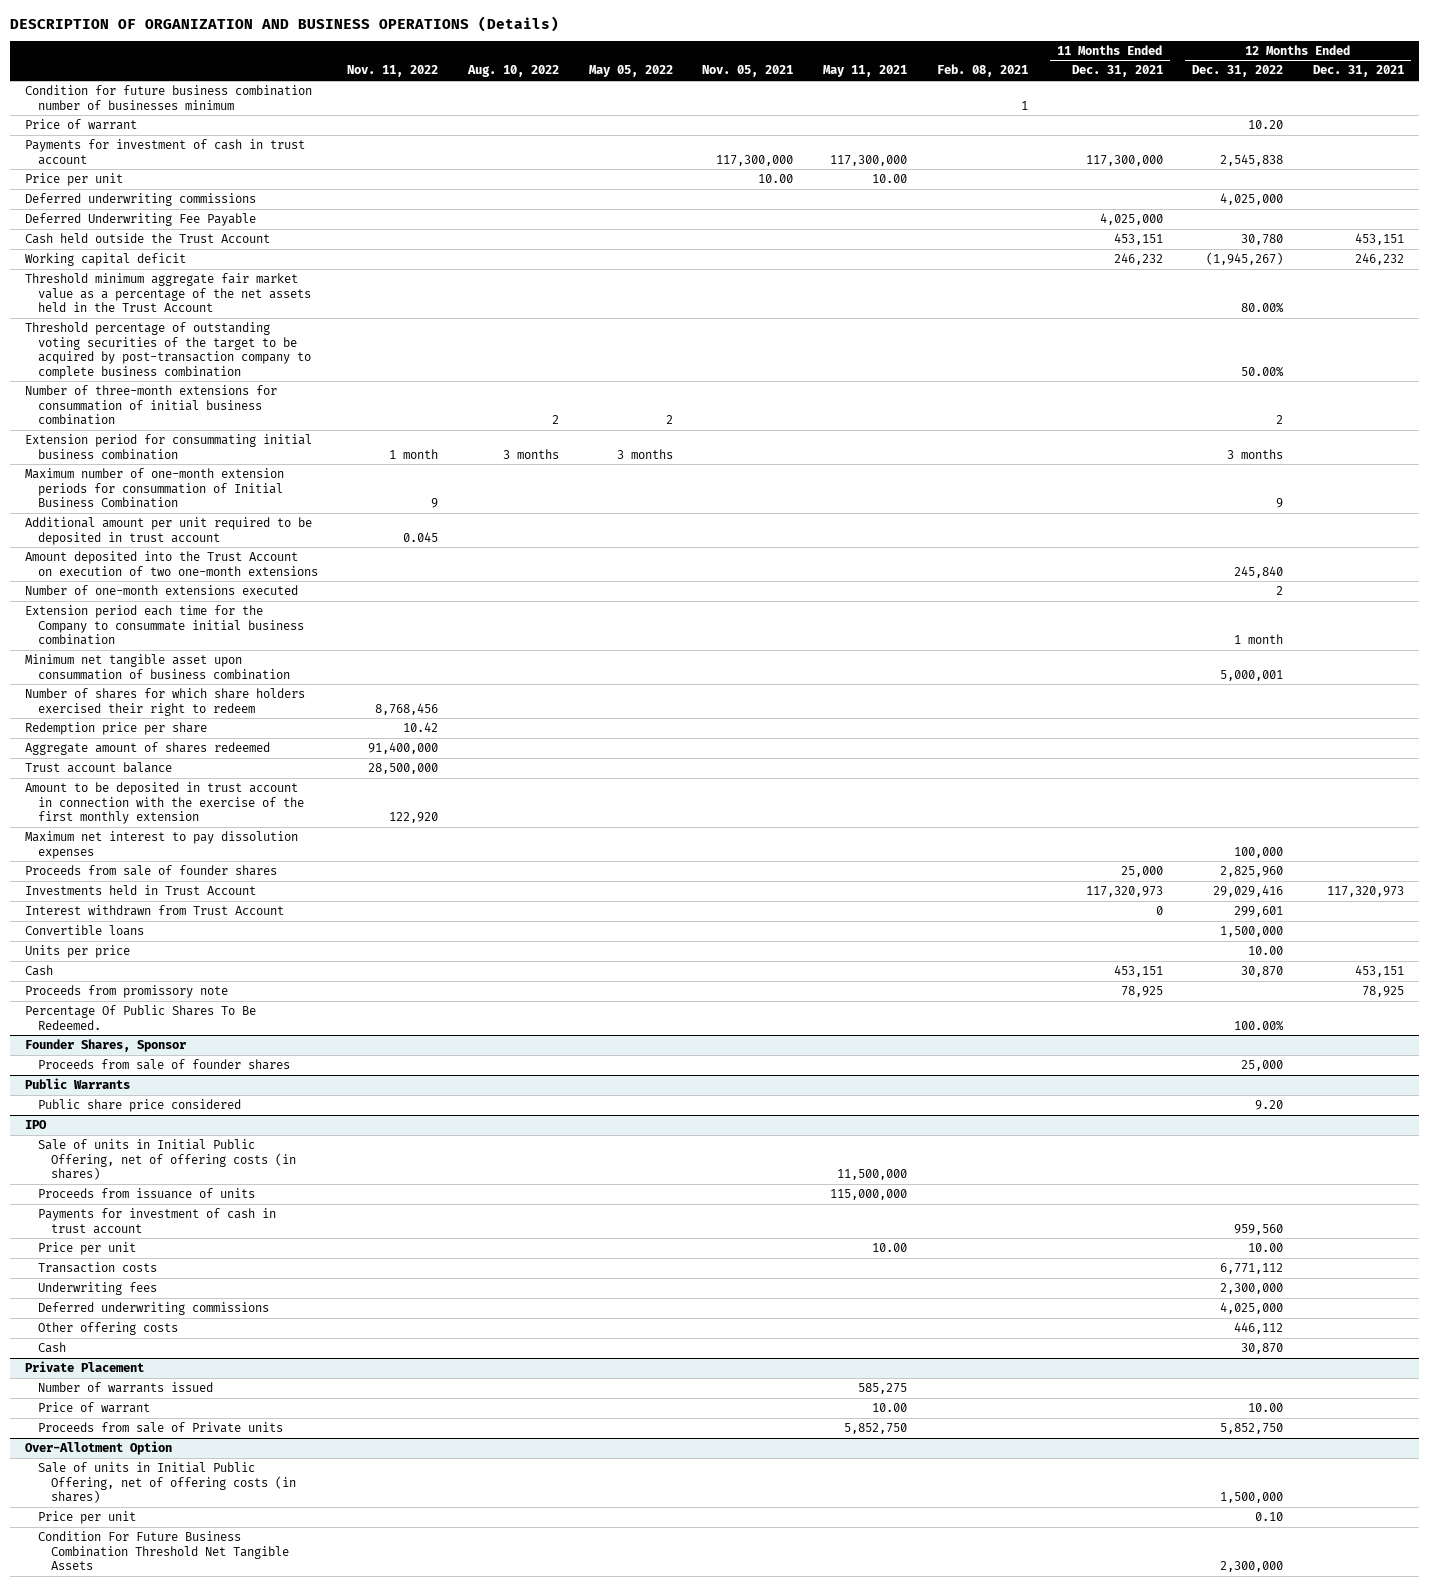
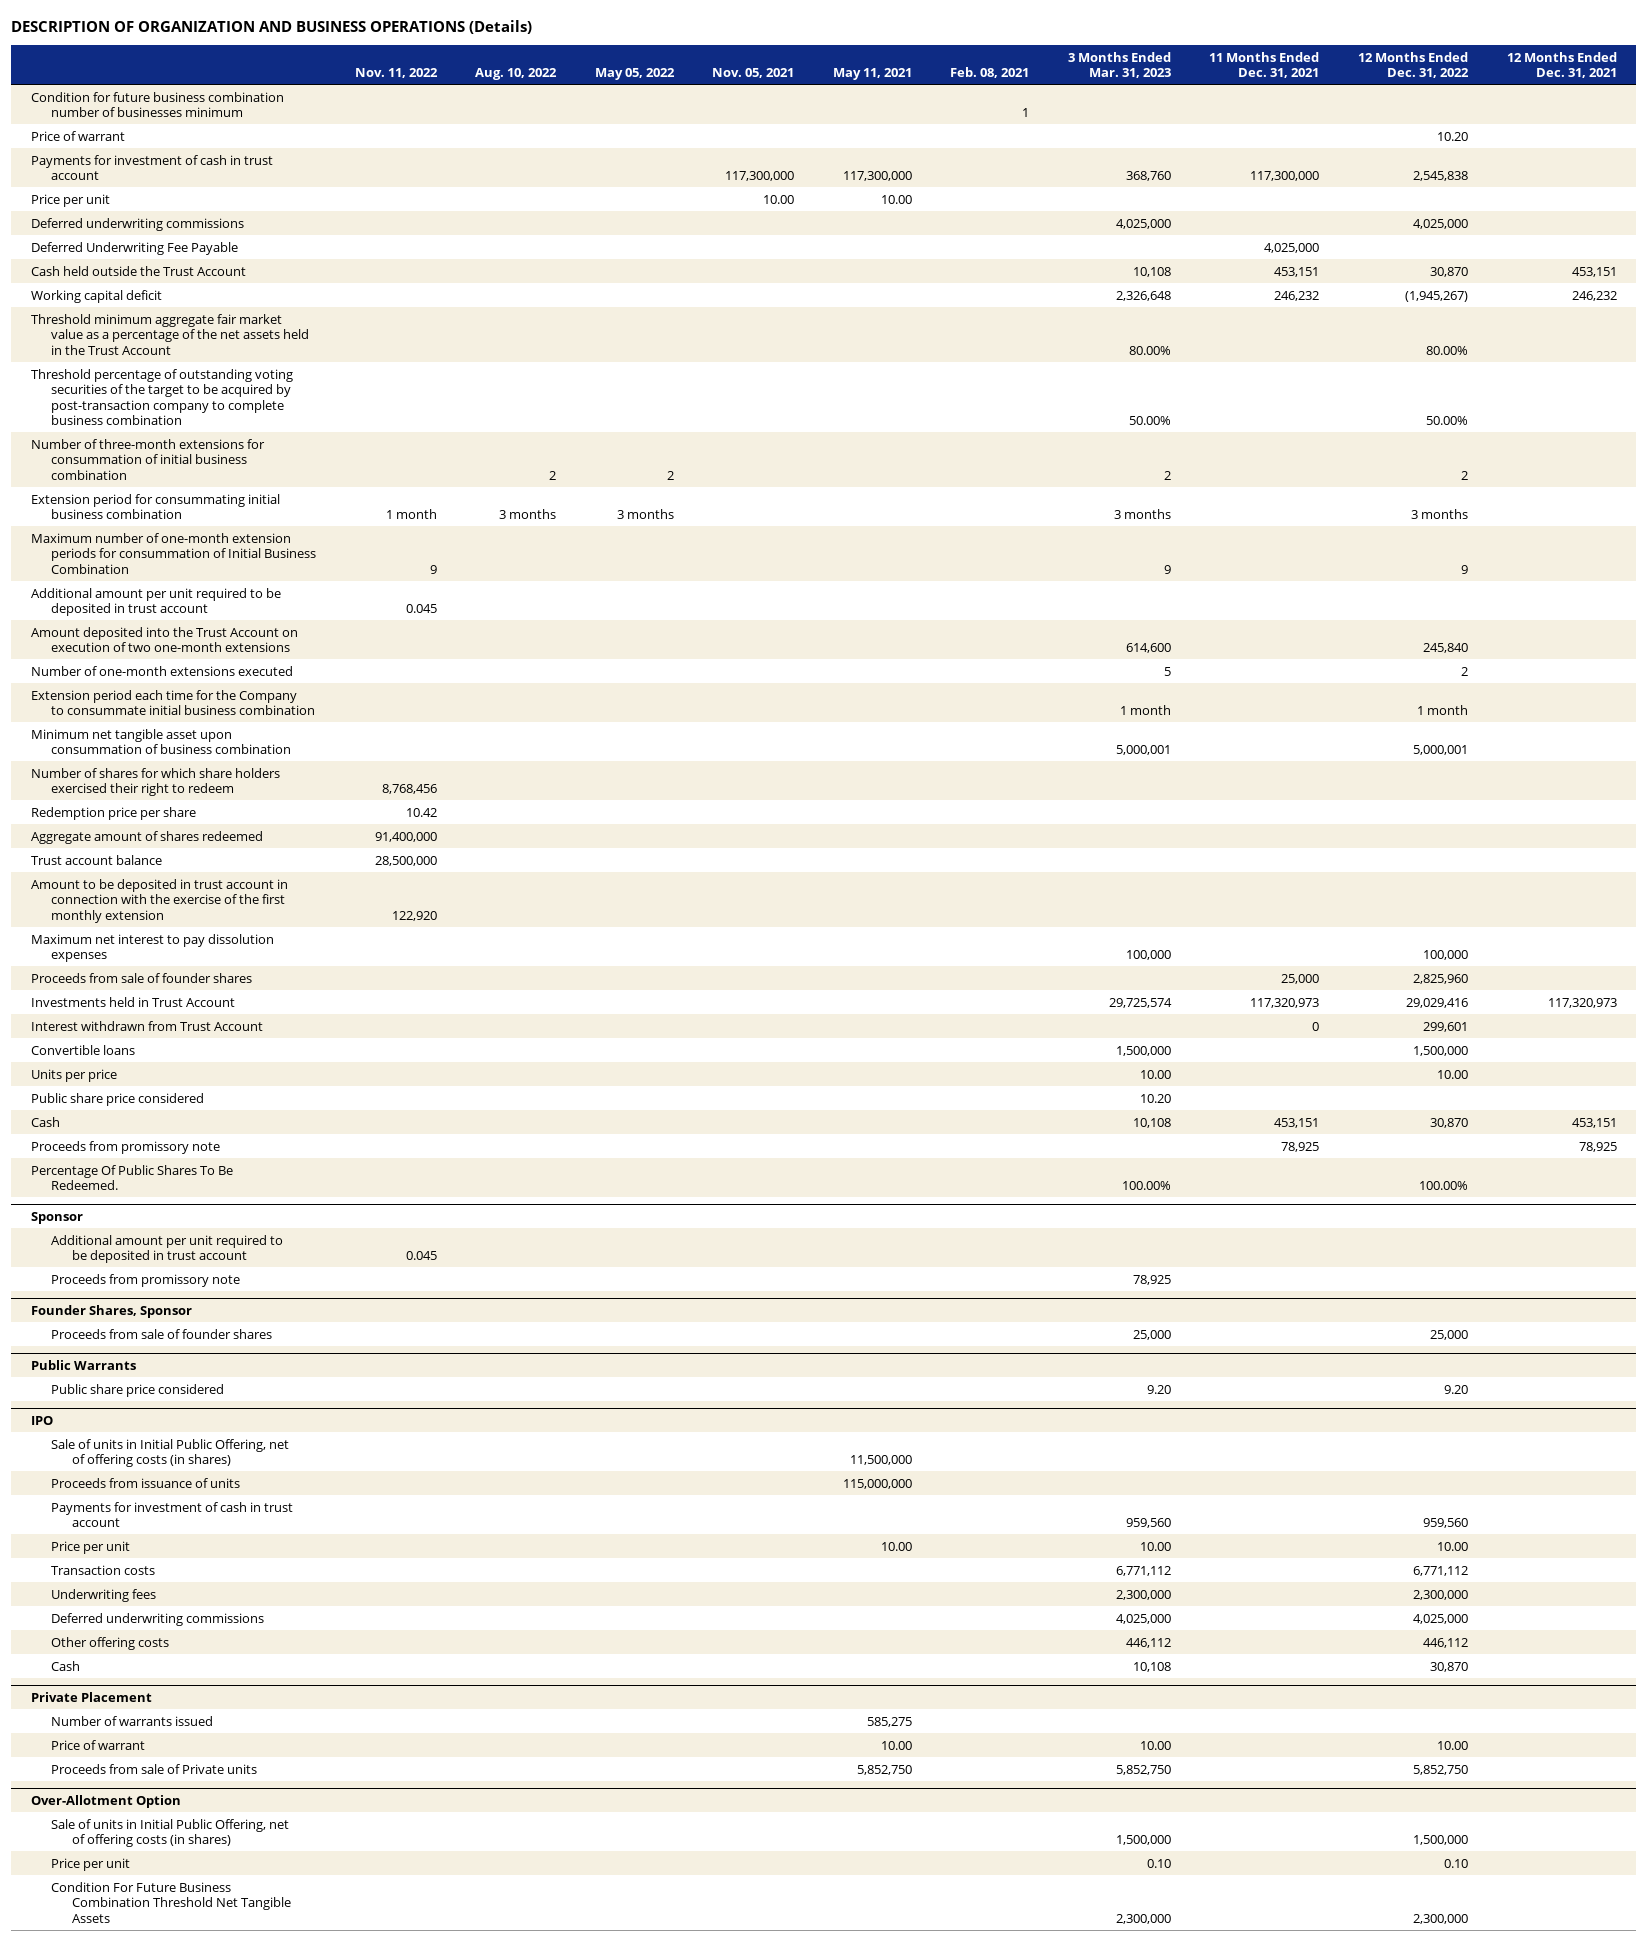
- | Nov. 11, 2022 | Aug. 10, 2022 | May 05, 2022 | Nov. 05, 2021 | May 11, 2021 | Feb. 08, 2021 | 11 Months Ended Dec. 31, 2021 | 12 Months Ended Dec. 31, 2022 | 12 Months Ended Dec. 31, 2021
+ | Nov. 11, 2022 | Aug. 10, 2022 | May 05, 2022 | Nov. 05, 2021 | May 11, 2021 | Feb. 08, 2021 | 3 Months Ended Mar. 31, 2023 | 11 Months Ended Dec. 31, 2021 | 12 Months Ended Dec. 31, 2022 | 12 Months Ended Dec. 31, 2021
- Cash held outside the Trust Account | | | | | | | 453,151 | 30,780 | 453,151
+ Cash held outside the Trust Account | | | | | | | 10,108 | 453,151 | 30,870 | 453,151
+ Public share price considered | | | | | | | 10.20 | | |
+ Sponsor
+ Additional amount per unit required to be deposited in trust account | 0.045 | | | | | | | | |
+ Proceeds from promissory note | | | | | | | 78,925 | | |

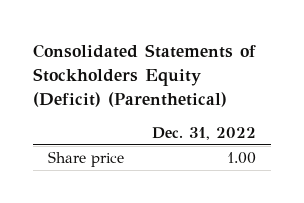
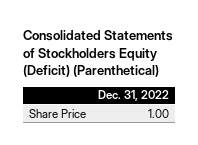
- Share price | 1.00
+ Share Price | 1.00

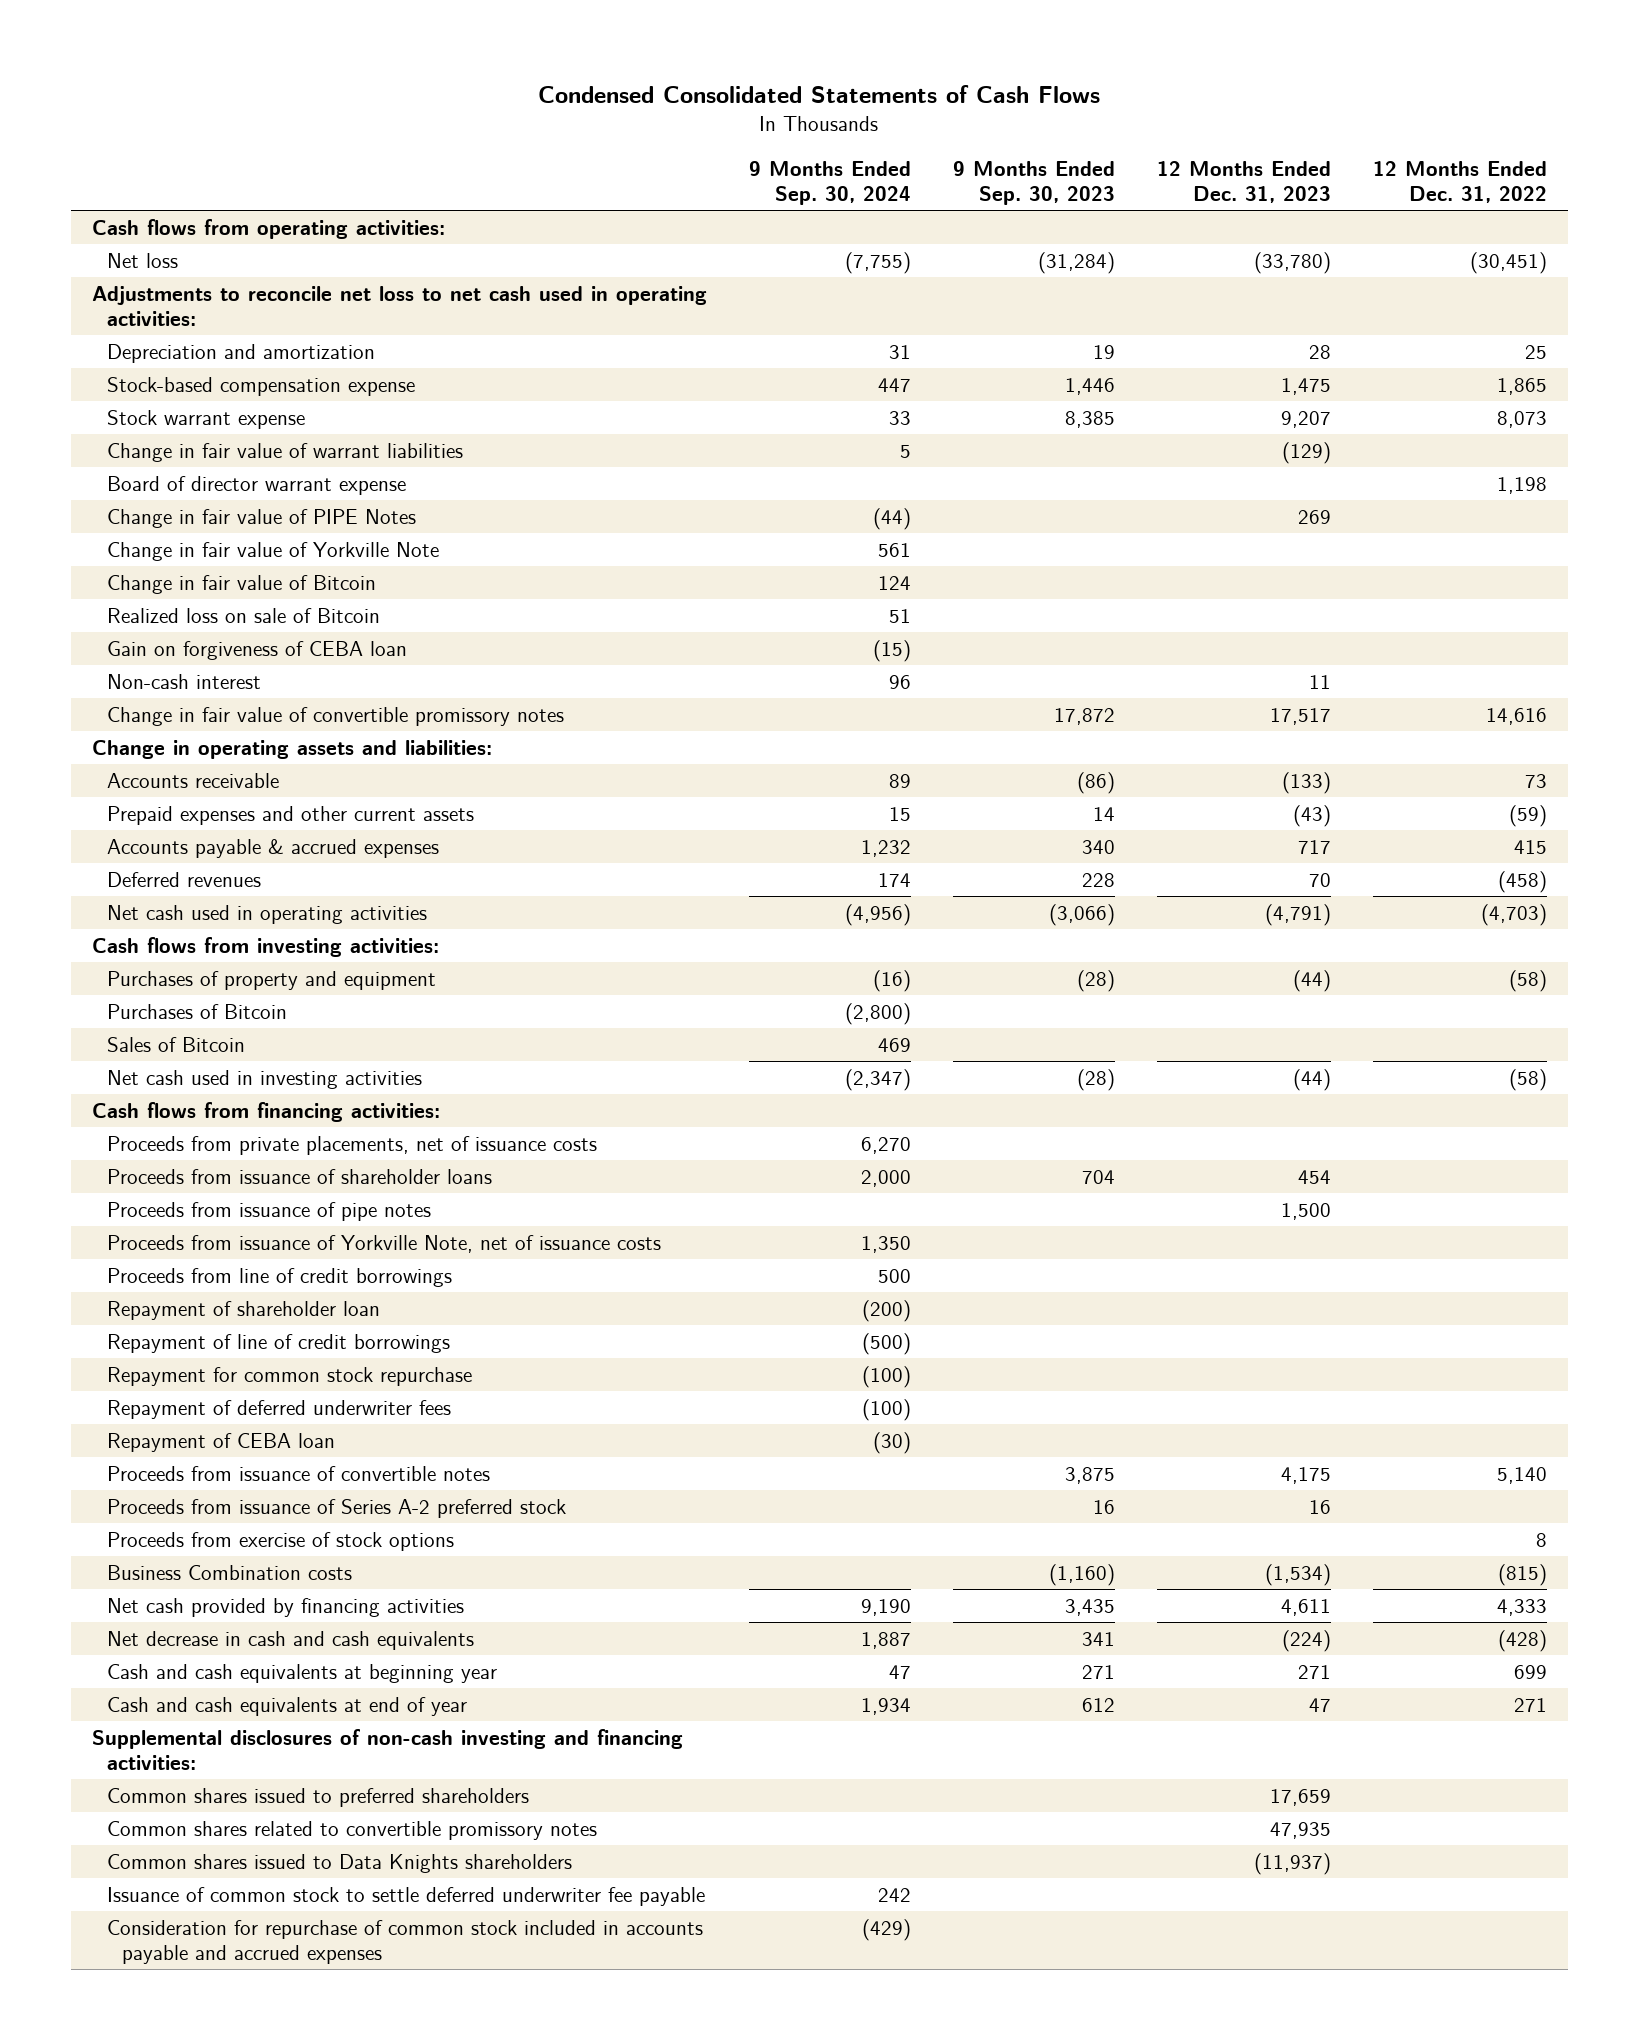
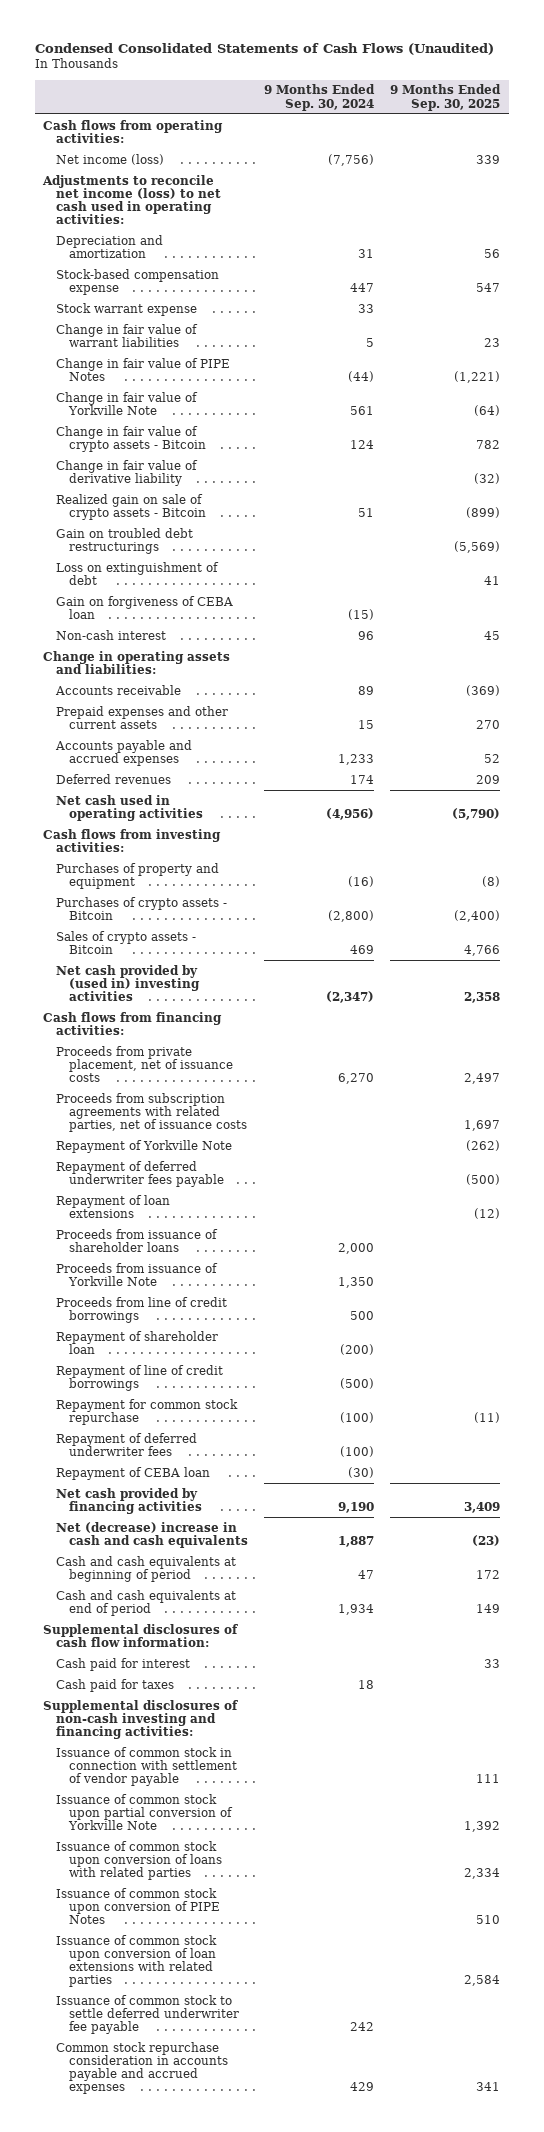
- Condensed Consolidated Statements of Cash Flows
+ Condensed Consolidated Statements of Cash Flows (Unaudited)
- | 9 Months Ended Sep. 30, 2024 | 9 Months Ended Sep. 30, 2023 | 12 Months Ended Dec. 31, 2023 | 12 Months Ended Dec. 31, 2022
+ | 9 Months Ended Sep. 30, 2024 | 9 Months Ended Sep. 30, 2025
- Net loss | (7,755) | (31,284) | (33,780) | (30,451)
- Adjustments to reconcile net loss to net cash used in operating activities:
+ Net income (loss) | (7,756) | 339
+ Adjustments to reconcile net income (loss) to net cash used in operating activities:
- Board of director warrant expense | | | | 1,198
- Change in fair value of Bitcoin | 124 | | |
- Realized loss on sale of Bitcoin | 51 | | |
+ Change in fair value of crypto assets - Bitcoin | 124 | 782
+ Change in fair value of derivative liability | | (32)
+ Realized gain on sale of crypto assets - Bitcoin | 51 | (899)
+ Gain on troubled debt restructurings | | (5,569)
+ Loss on extinguishment of debt | | 41
- Change in fair value of convertible promissory notes | | 17,872 | 17,517 | 14,616
- Accounts payable & accrued expenses | 1,232 | 340 | 717 | 415
+ Accounts payable and accrued expenses | 1,233 | 52
- Purchases of Bitcoin | (2,800) | | |
- Sales of Bitcoin | 469 | | |
- Net cash used in investing activities | (2,347) | (28) | (44) | (58)
+ Purchases of crypto assets - Bitcoin | (2,800) | (2,400)
+ Sales of crypto assets - Bitcoin | 469 | 4,766
+ Net cash provided by (used in) investing activities | (2,347) | 2,358
- Proceeds from private placements, net of issuance costs | 6,270 | | |
+ Proceeds from private placement, net of issuance costs | 6,270 | 2,497
+ Proceeds from subscription agreements with related parties, net of issuance costs | | 1,697
+ Repayment of Yorkville Note | | (262)
+ Repayment of deferred underwriter fees payable | | (500)
+ Repayment of loan extensions | | (12)
- Proceeds from issuance of pipe notes | | | 1,500 |
- Proceeds from issuance of Yorkville Note, net of issuance costs | 1,350 | | |
+ Proceeds from issuance of Yorkville Note | 1,350 |
- Proceeds from issuance of convertible notes | | 3,875 | 4,175 | 5,140
- Proceeds from issuance of Series A-2 preferred stock | | 16 | 16 |
- Proceeds from exercise of stock options | | | | 8
- Business Combination costs | | (1,160) | (1,534) | (815)
- Net decrease in cash and cash equivalents | 1,887 | 341 | (224) | (428)
- Cash and cash equivalents at beginning year | 47 | 271 | 271 | 699
- Cash and cash equivalents at end of year | 1,934 | 612 | 47 | 271
+ Net (decrease) increase in cash and cash equivalents | 1,887 | (23)
+ Cash and cash equivalents at beginning of period | 47 | 172
+ Cash and cash equivalents at end of period | 1,934 | 149
+ Supplemental disclosures of cash flow information:
+ Cash paid for interest | | 33
+ Cash paid for taxes | 18 |
- Common shares issued to preferred shareholders | | | 17,659 |
- Common shares related to convertible promissory notes | | | 47,935 |
- Common shares issued to Data Knights shareholders | | | (11,937) |
+ Issuance of common stock in connection with settlement of vendor payable | | 111
+ Issuance of common stock upon partial conversion of Yorkville Note | | 1,392
+ Issuance of common stock upon conversion of loans with related parties | | 2,334
+ Issuance of common stock upon conversion of PIPE Notes | | 510
+ Issuance of common stock upon conversion of loan extensions with related parties | | 2,584
- Consideration for repurchase of common stock included in accounts payable and accrued expenses | (429) | | |
+ Common stock repurchase consideration in accounts payable and accrued expenses | 429 | 341

